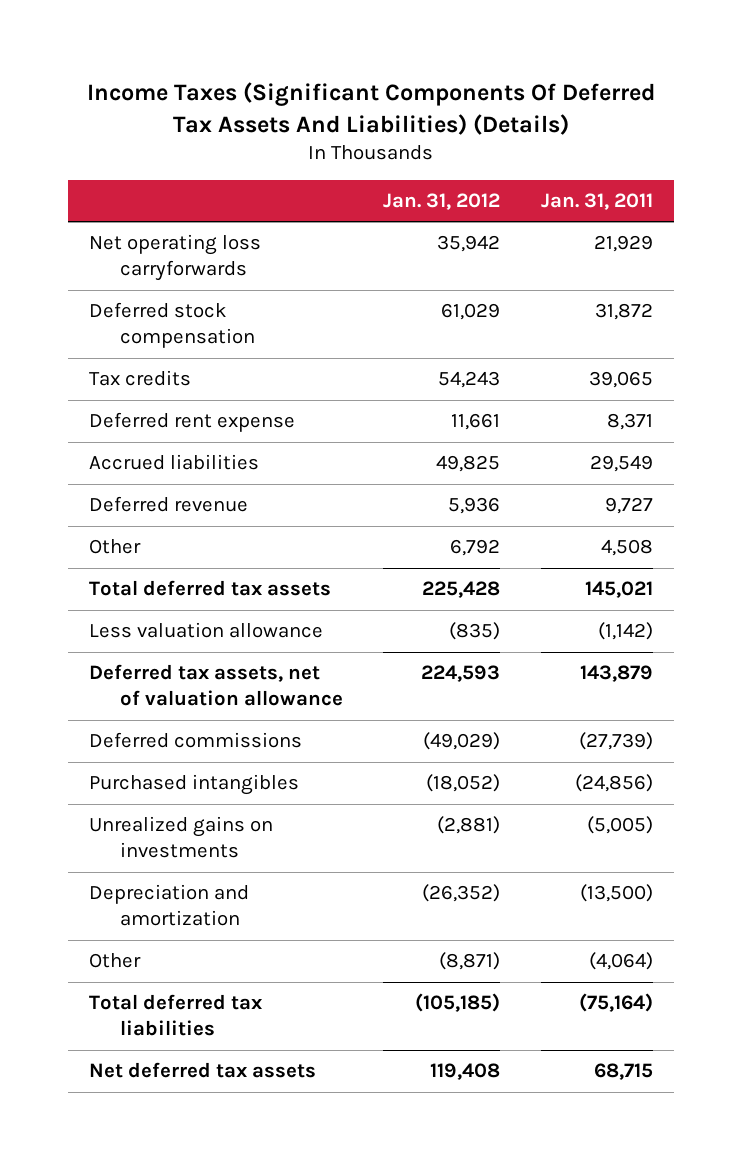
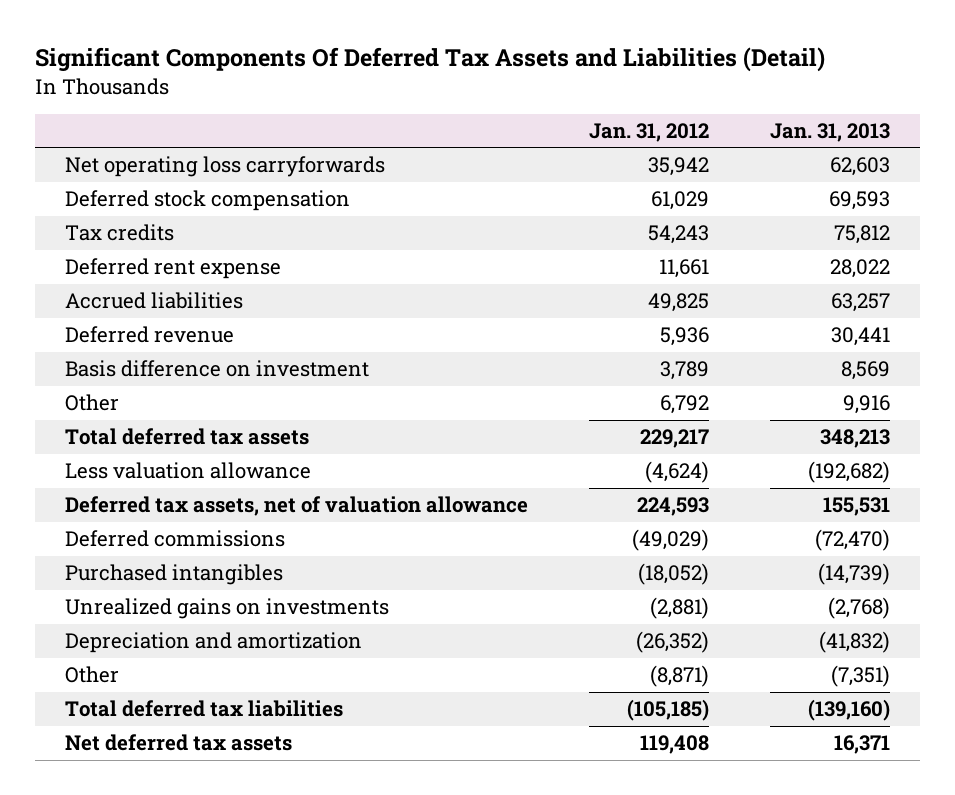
- Income Taxes (Significant Components Of Deferred Tax Assets And Liabilities) (Details)
+ Significant Components Of Deferred Tax Assets and Liabilities (Detail)
- | Jan. 31, 2012 | Jan. 31, 2011
+ | Jan. 31, 2012 | Jan. 31, 2013
+ Basis difference on investment | 3,789 | 8,569
- Total deferred tax assets | 225,428 | 145,021
- Less valuation allowance | (835) | (1,142)
+ Total deferred tax assets | 229,217 | 348,213
+ Less valuation allowance | (4,624) | (192,682)

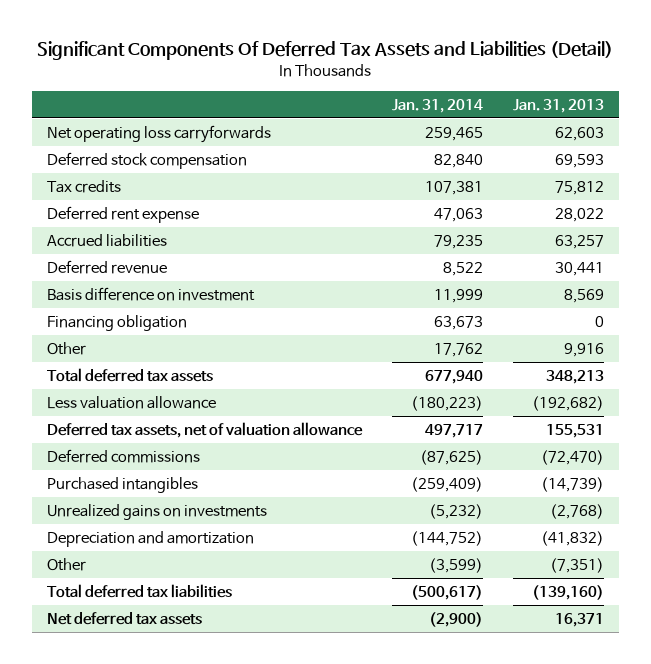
- | Jan. 31, 2012 | Jan. 31, 2013
+ | Jan. 31, 2014 | Jan. 31, 2013
+ Financing obligation | 63,673 | 0

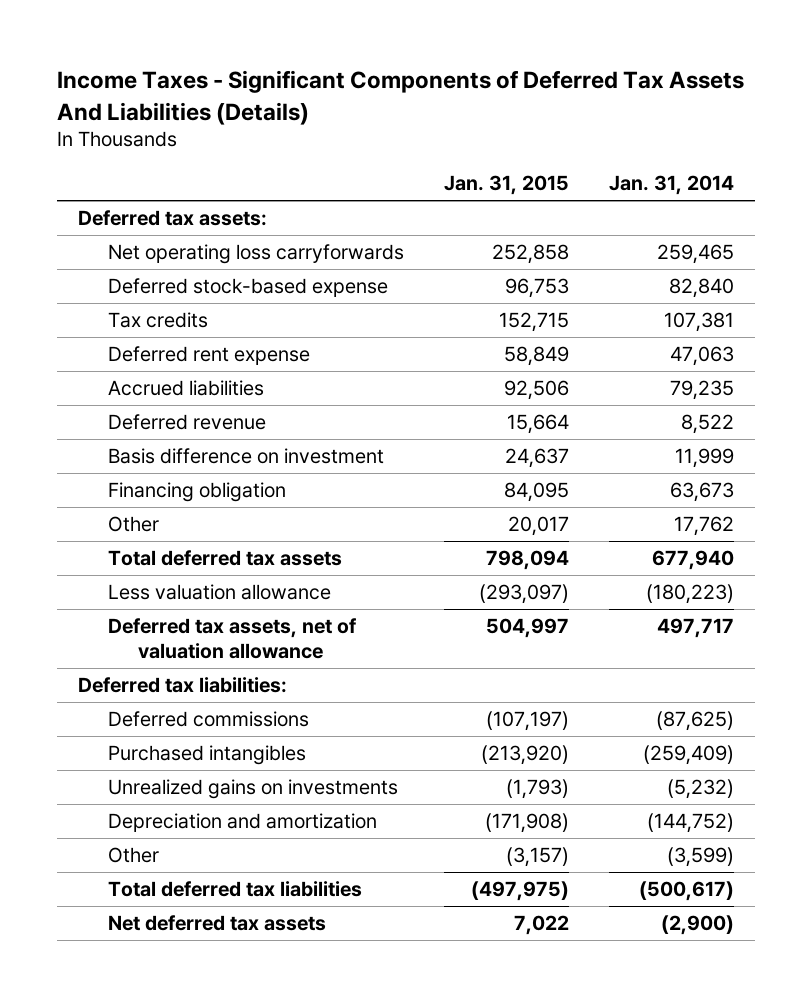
- Significant Components Of Deferred Tax Assets and Liabilities (Detail)
+ Income Taxes - Significant Components of Deferred Tax Assets And Liabilities (Details)
- | Jan. 31, 2014 | Jan. 31, 2013
+ | Jan. 31, 2015 | Jan. 31, 2014
+ Deferred tax assets:
- Deferred stock compensation | 82,840 | 69,593
+ Deferred stock-based expense | 96,753 | 82,840
+ Deferred tax liabilities:

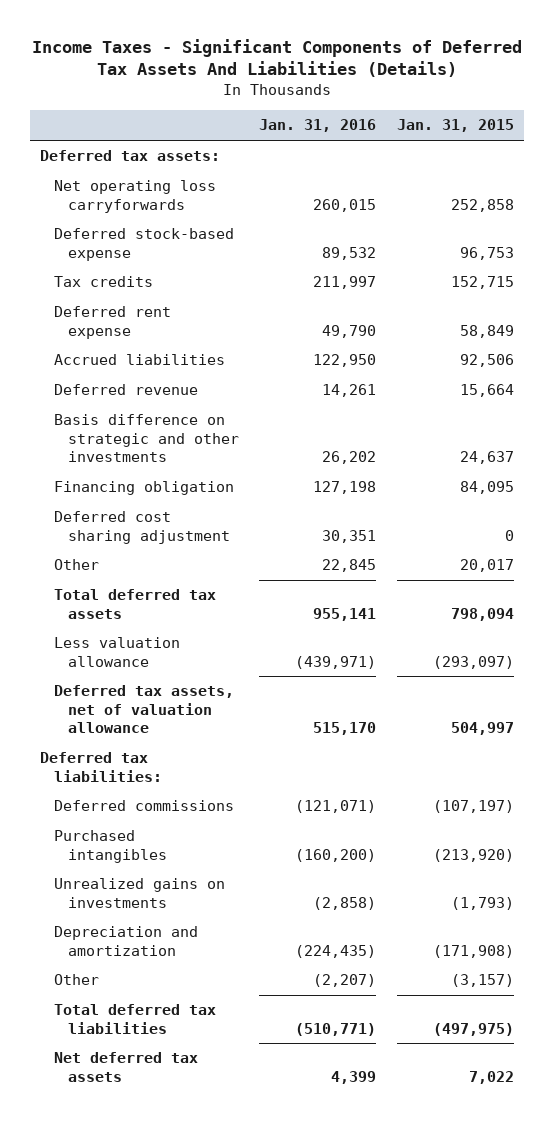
- | Jan. 31, 2015 | Jan. 31, 2014
+ | Jan. 31, 2016 | Jan. 31, 2015
- Basis difference on investment | 24,637 | 11,999
+ Basis difference on strategic and other investments | 26,202 | 24,637
+ Deferred cost sharing adjustment | 30,351 | 0

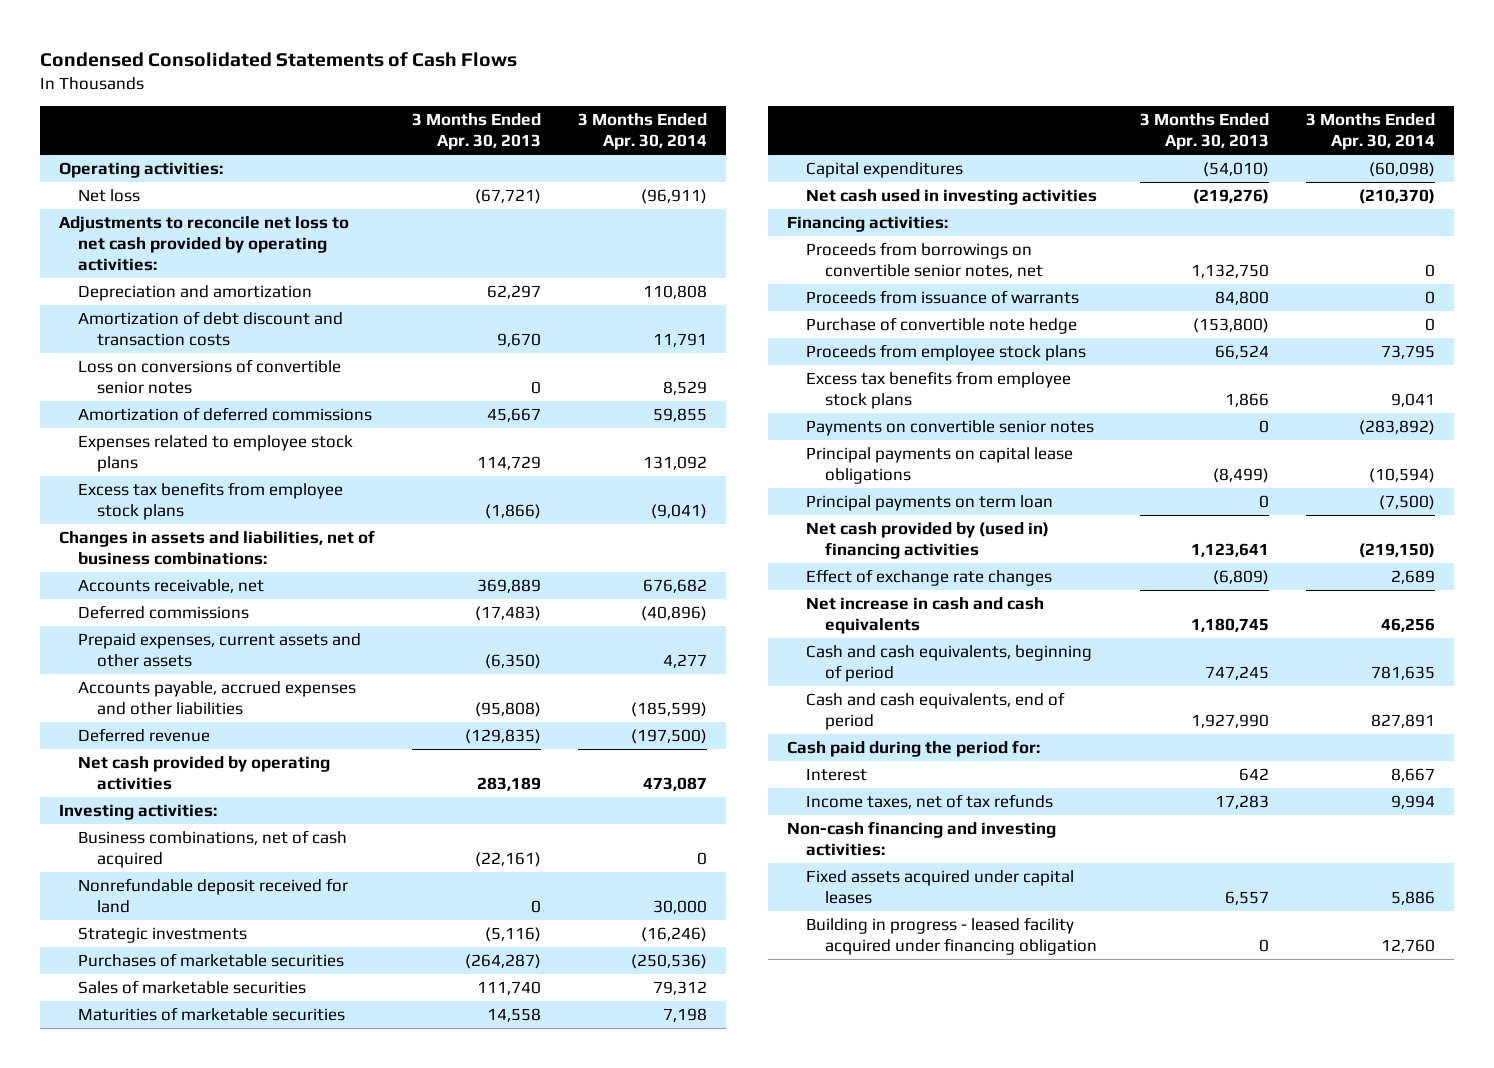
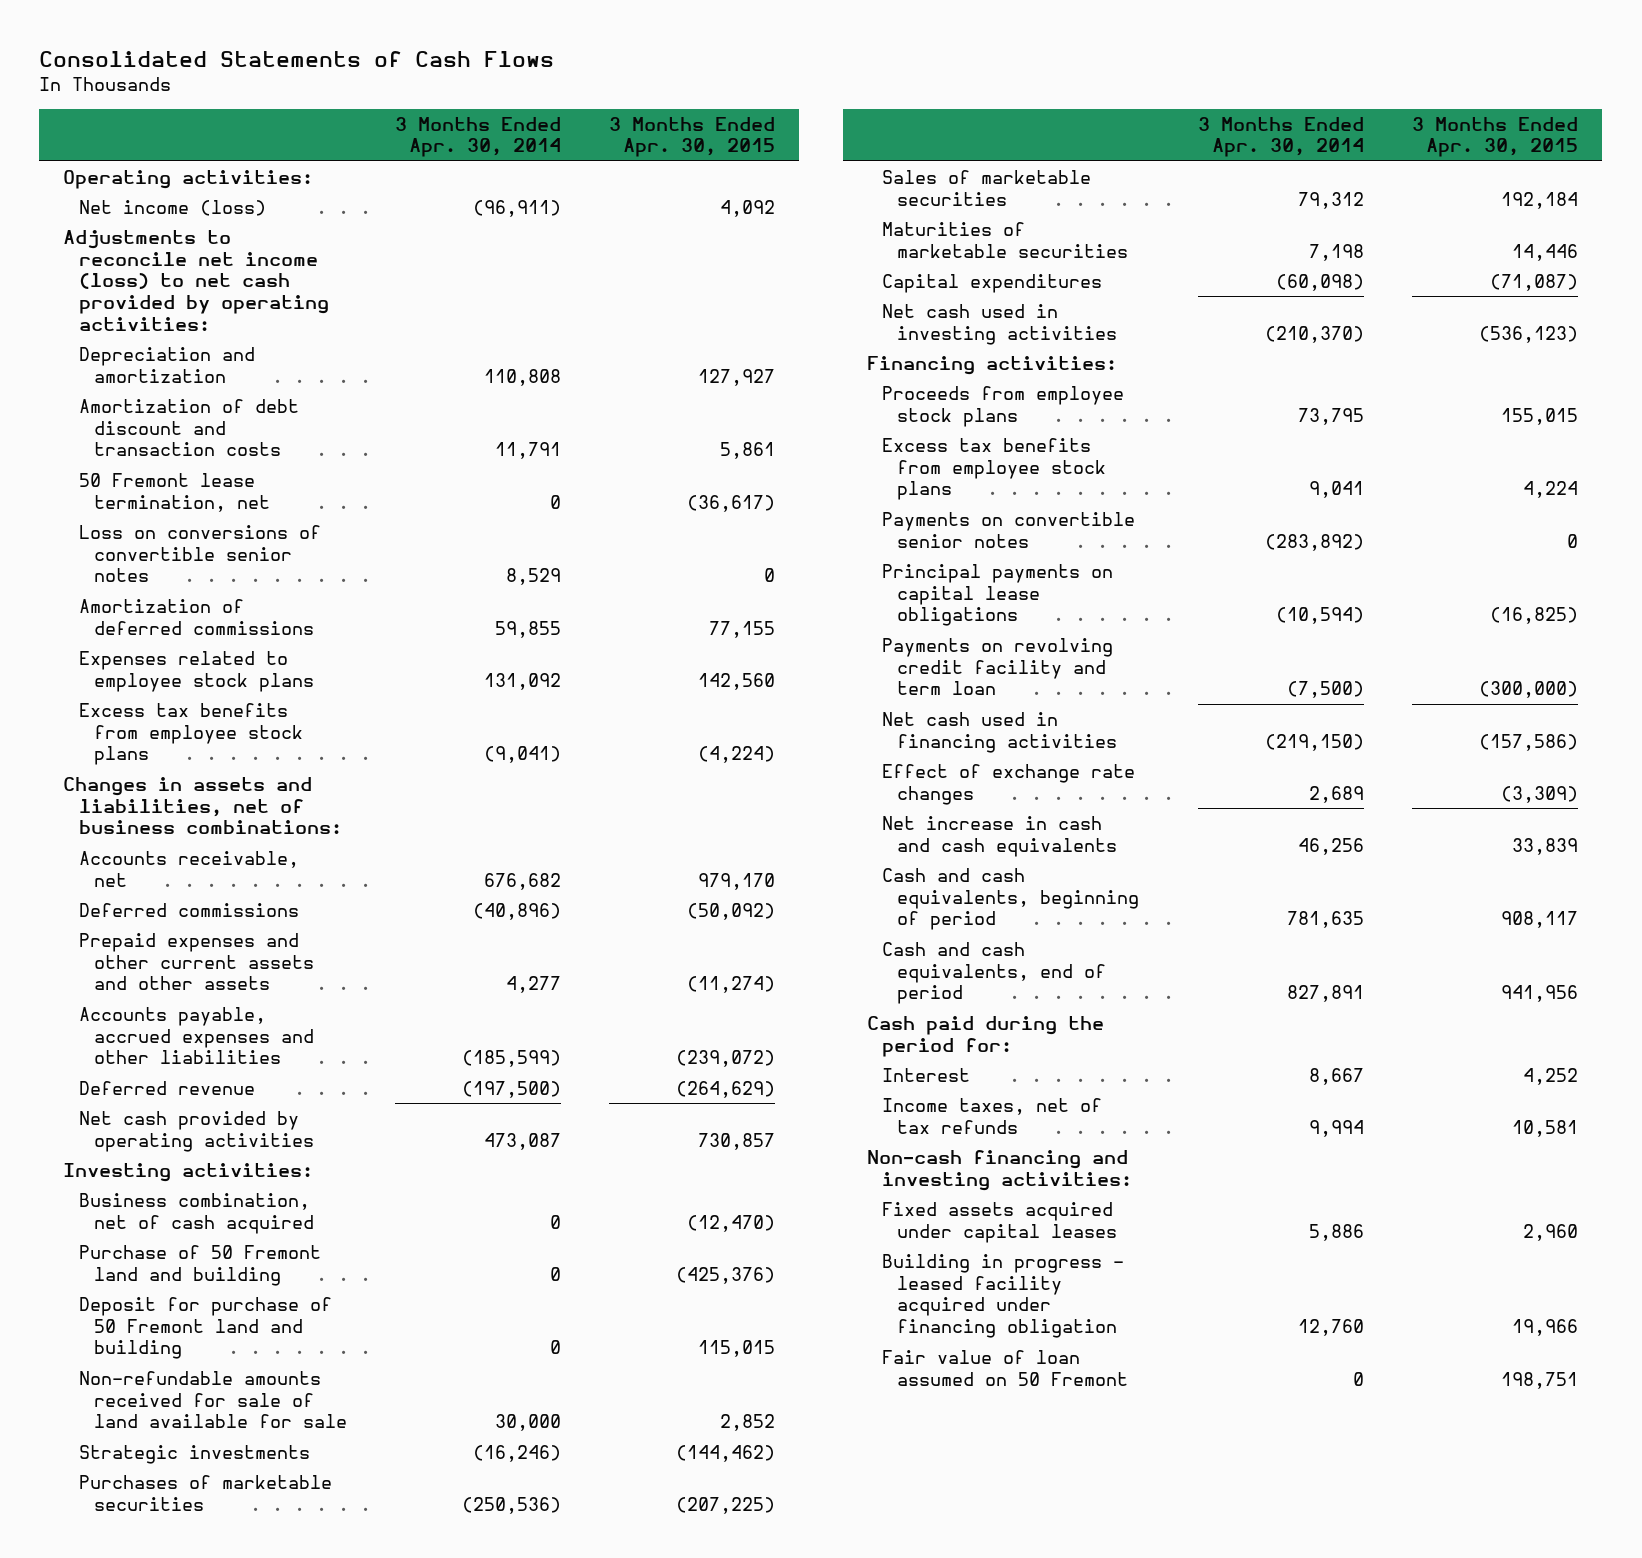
- Condensed Consolidated Statements of Cash Flows
+ Consolidated Statements of Cash Flows
- | 3 Months Ended Apr. 30, 2013 | 3 Months Ended Apr. 30, 2014
+ | 3 Months Ended Apr. 30, 2014 | 3 Months Ended Apr. 30, 2015
- Net loss | (67,721) | (96,911)
- Adjustments to reconcile net loss to net cash provided by operating activities:
+ Net income (loss) | (96,911) | 4,092
+ Adjustments to reconcile net income (loss) to net cash provided by operating activities:
+ 50 Fremont lease termination, net | 0 | (36,617)
- Prepaid expenses, current assets and other assets | (6,350) | 4,277
+ Prepaid expenses and other current assets and other assets | 4,277 | (11,274)
- Business combinations, net of cash acquired | (22,161) | 0
- Nonrefundable deposit received for land | 0 | 30,000
+ Business combination, net of cash acquired | 0 | (12,470)
+ Purchase of 50 Fremont land and building | 0 | (425,376)
+ Deposit for purchase of 50 Fremont land and building | 0 | 115,015
+ Non-refundable amounts received for sale of land available for sale | 30,000 | 2,852
- Proceeds from borrowings on convertible senior notes, net | 1,132,750 | 0
- Proceeds from issuance of warrants | 84,800 | 0
- Purchase of convertible note hedge | (153,800) | 0
- Principal payments on term loan | 0 | (7,500)
- Net cash provided by (used in) financing activities | 1,123,641 | (219,150)
+ Payments on revolving credit facility and term loan | (7,500) | (300,000)
+ Net cash used in financing activities | (219,150) | (157,586)
+ Fair value of loan assumed on 50 Fremont | 0 | 198,751

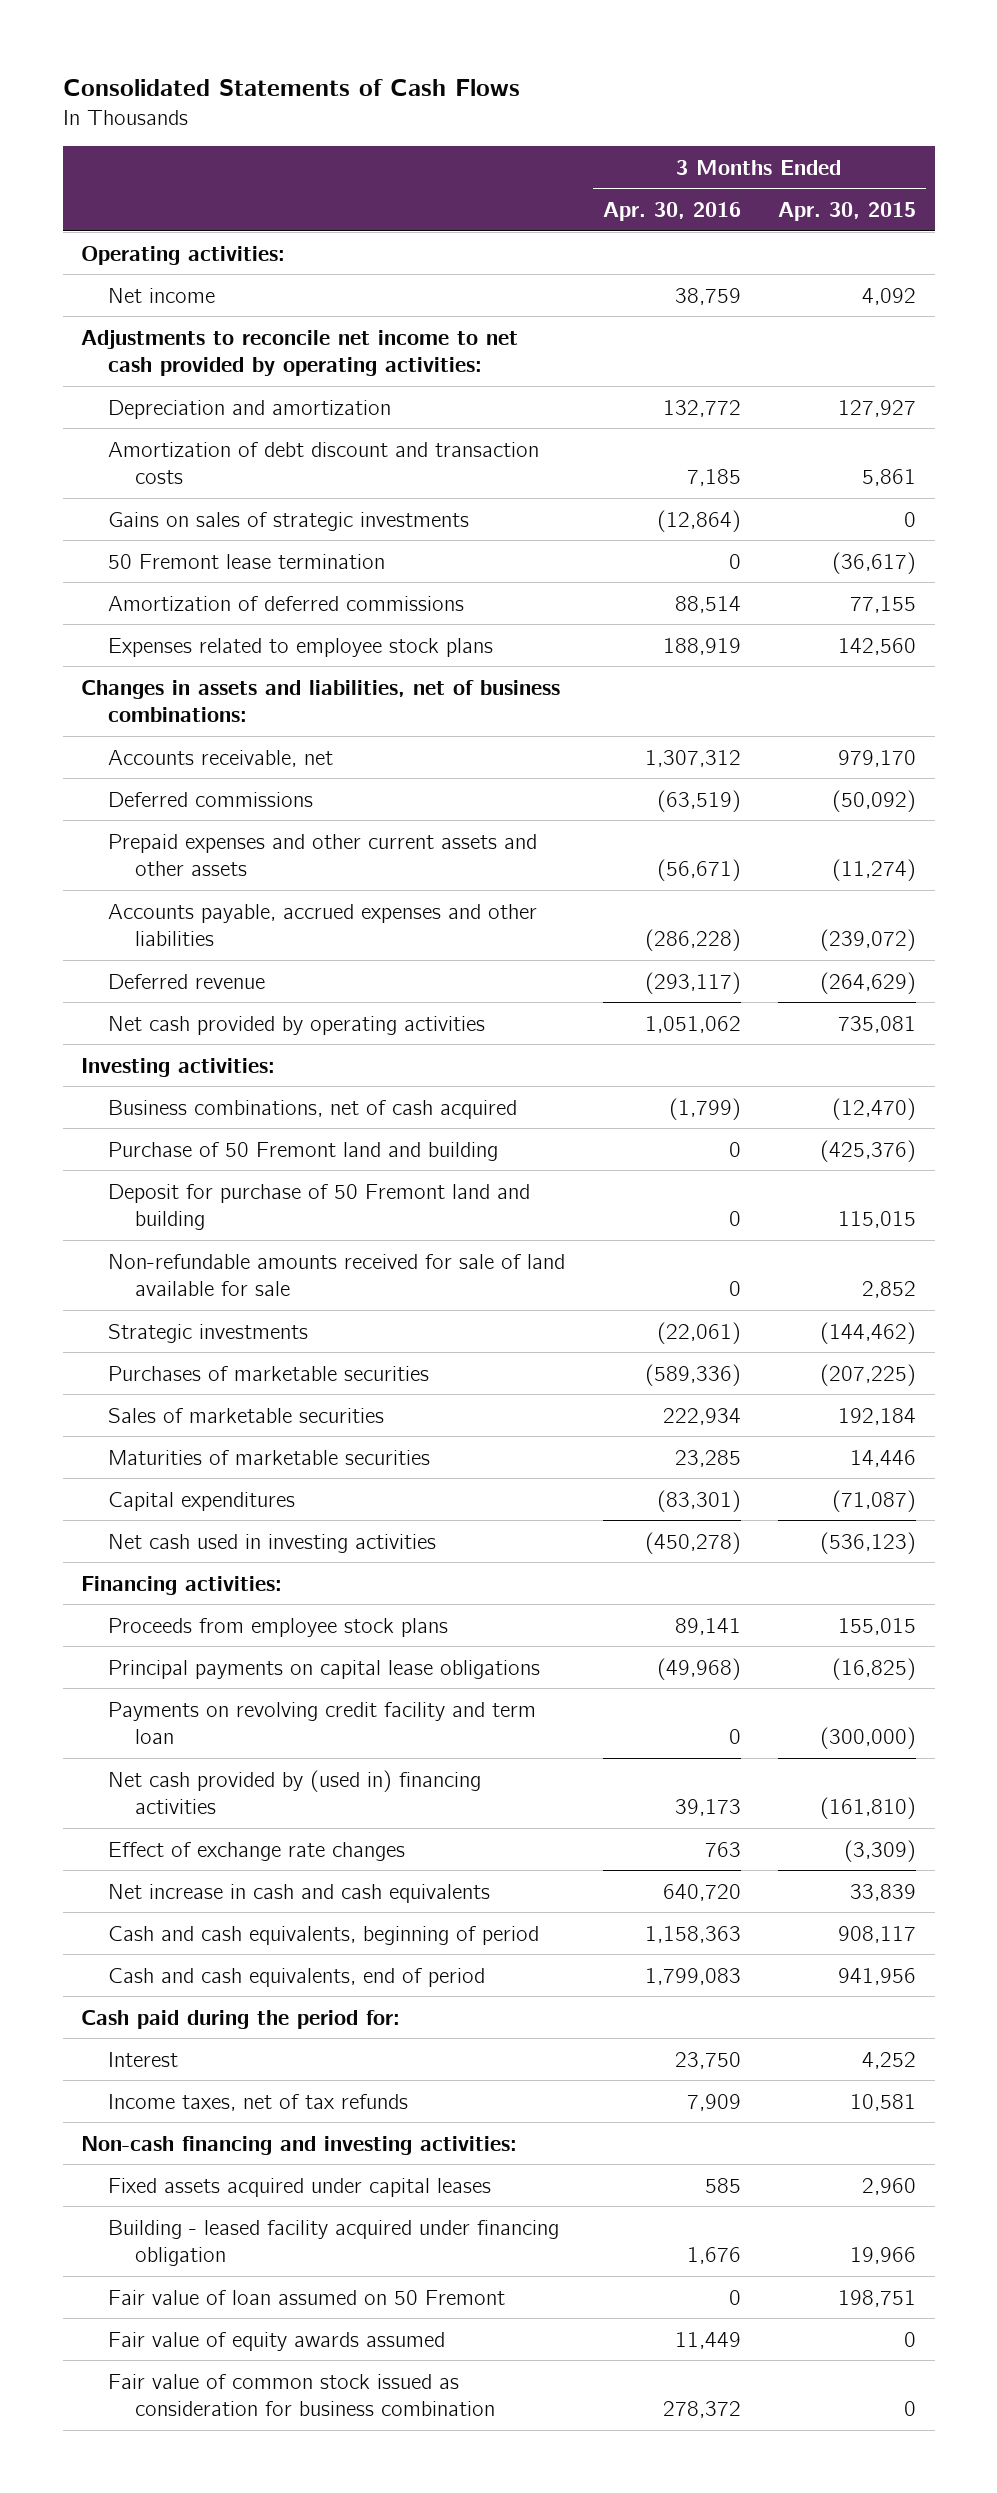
- | 3 Months Ended Apr. 30, 2014 | 3 Months Ended Apr. 30, 2015
+ | 3 Months Ended Apr. 30, 2016 | 3 Months Ended Apr. 30, 2015
- Net income (loss) | (96,911) | 4,092
- Adjustments to reconcile net income (loss) to net cash provided by operating activities:
+ Net income | 38,759 | 4,092
+ Adjustments to reconcile net income to net cash provided by operating activities:
- 50 Fremont lease termination, net | 0 | (36,617)
- Loss on conversions of convertible senior notes | 8,529 | 0
+ Gains on sales of strategic investments | (12,864) | 0
+ 50 Fremont lease termination | 0 | (36,617)
- Excess tax benefits from employee stock plans | (9,041) | (4,224)
- Net cash provided by operating activities | 473,087 | 730,857
+ Net cash provided by operating activities | 1,051,062 | 735,081
- Business combination, net of cash acquired | 0 | (12,470)
+ Business combinations, net of cash acquired | (1,799) | (12,470)
- Excess tax benefits from employee stock plans | 9,041 | 4,224
- Payments on convertible senior notes | (283,892) | 0
- Net cash used in financing activities | (219,150) | (157,586)
+ Net cash provided by (used in) financing activities | 39,173 | (161,810)
- Building in progress - leased facility acquired under financing obligation | 12,760 | 19,966
+ Building - leased facility acquired under financing obligation | 1,676 | 19,966
+ Fair value of equity awards assumed | 11,449 | 0
+ Fair value of common stock issued as consideration for business combination | 278,372 | 0

